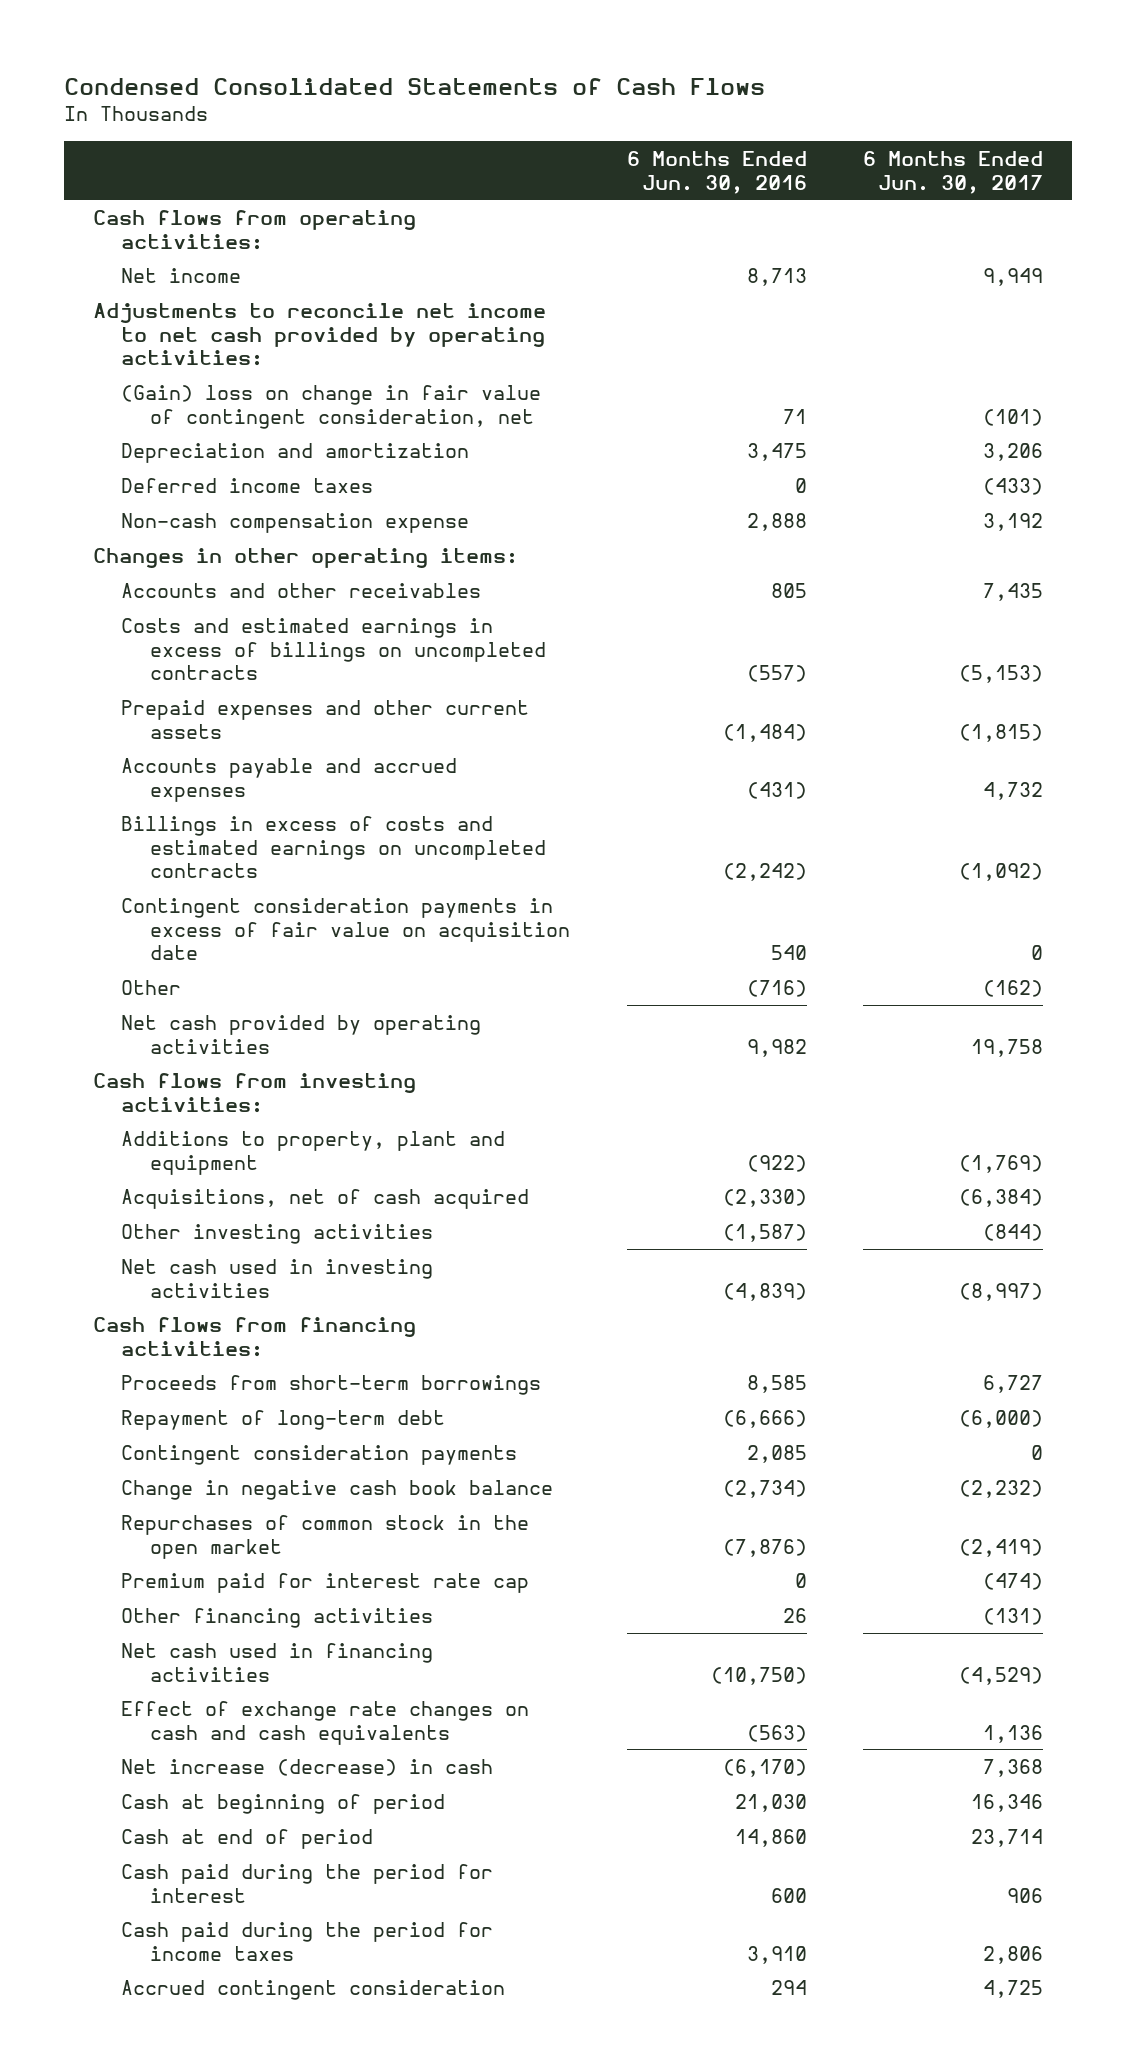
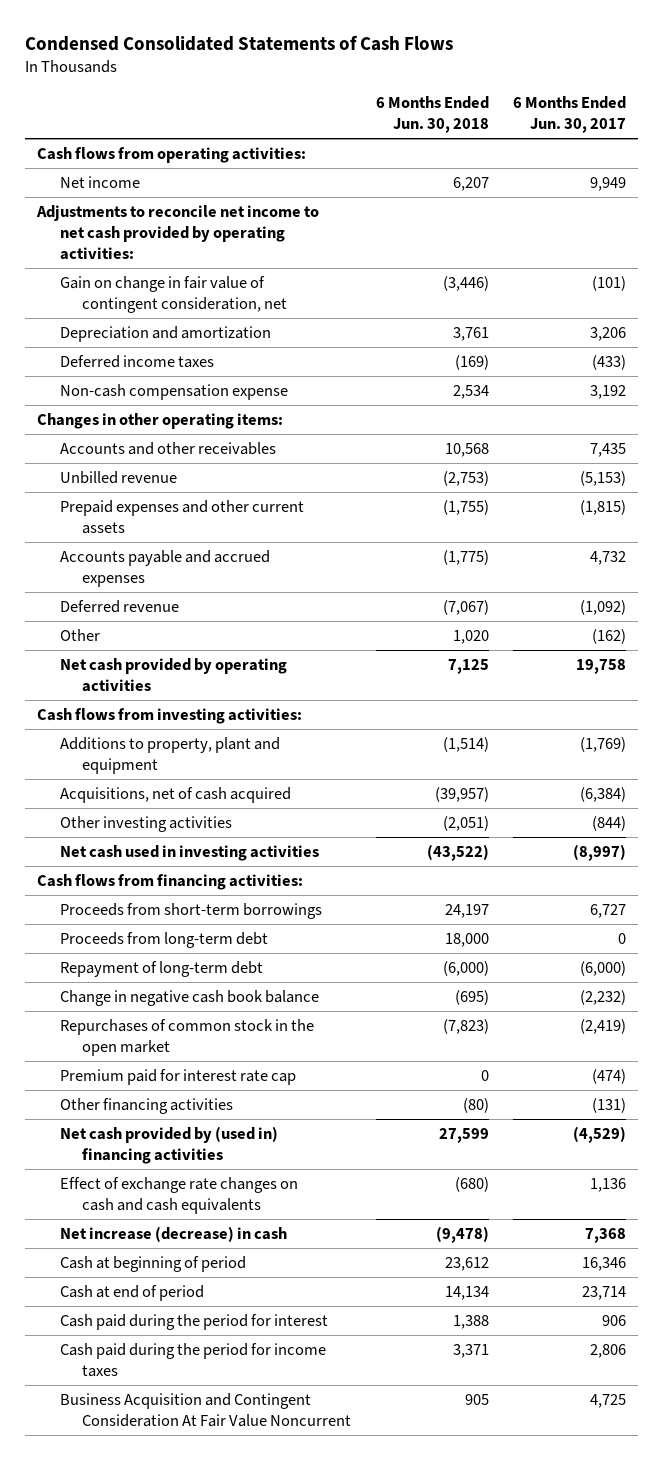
- | 6 Months Ended Jun. 30, 2016 | 6 Months Ended Jun. 30, 2017
+ | 6 Months Ended Jun. 30, 2018 | 6 Months Ended Jun. 30, 2017
- (Gain) loss on change in fair value of contingent consideration, net | 71 | (101)
+ Gain on change in fair value of contingent consideration, net | (3,446) | (101)
- Costs and estimated earnings in excess of billings on uncompleted contracts | (557) | (5,153)
+ Unbilled revenue | (2,753) | (5,153)
- Billings in excess of costs and estimated earnings on uncompleted contracts | (2,242) | (1,092)
- Contingent consideration payments in excess of fair value on acquisition date | 540 | 0
+ Deferred revenue | (7,067) | (1,092)
+ Proceeds from long-term debt | 18,000 | 0
- Contingent consideration payments | 2,085 | 0
- Net cash used in financing activities | (10,750) | (4,529)
+ Net cash provided by (used in) financing activities | 27,599 | (4,529)
- Accrued contingent consideration | 294 | 4,725
+ Business Acquisition and Contingent Consideration At Fair Value Noncurrent | 905 | 4,725

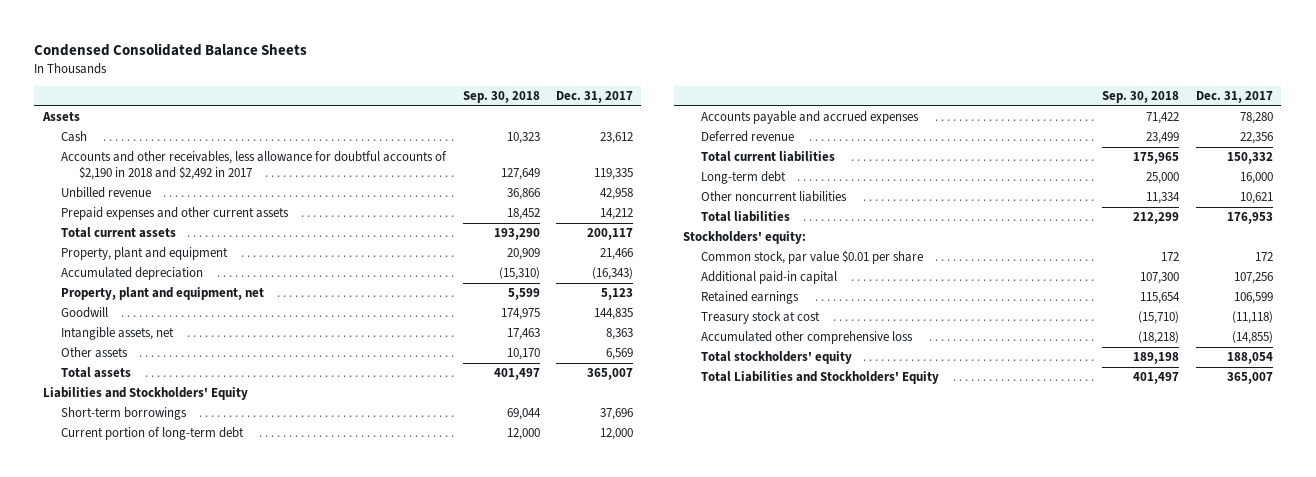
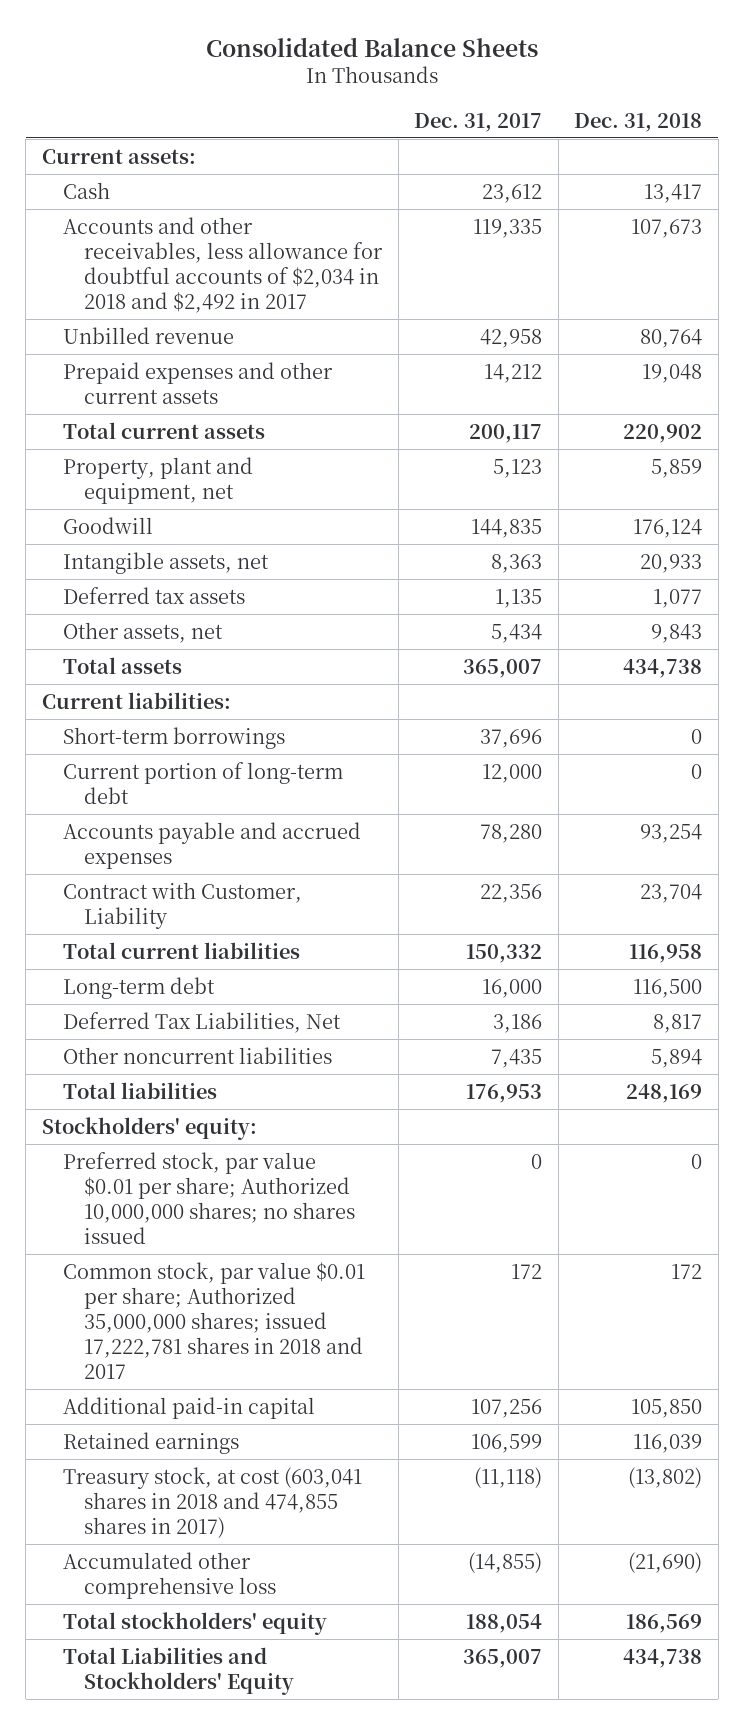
- Condensed Consolidated Balance Sheets
+ Consolidated Balance Sheets
- | Sep. 30, 2018 | Dec. 31, 2017
+ | Dec. 31, 2017 | Dec. 31, 2018
- Assets
+ Current assets:
- Accounts and other receivables, less allowance for doubtful accounts of $2,190 in 2018 and $2,492 in 2017 | 127,649 | 119,335
+ Accounts and other receivables, less allowance for doubtful accounts of $2,034 in 2018 and $2,492 in 2017 | 119,335 | 107,673
- Property, plant and equipment | 20,909 | 21,466
- Accumulated depreciation | (15,310) | (16,343)
- Other assets | 10,170 | 6,569
+ Deferred tax assets | 1,135 | 1,077
+ Other assets, net | 5,434 | 9,843
- Liabilities and Stockholders' Equity
+ Current liabilities:
- Deferred revenue | 23,499 | 22,356
+ Contract with Customer, Liability | 22,356 | 23,704
- Other noncurrent liabilities | 11,334 | 10,621
+ Deferred Tax Liabilities, Net | 3,186 | 8,817
+ Other noncurrent liabilities | 7,435 | 5,894
- Common stock, par value $0.01 per share | 172 | 172
+ Preferred stock, par value $0.01 per share; Authorized 10,000,000 shares; no shares issued | 0 | 0
+ Common stock, par value $0.01 per share; Authorized 35,000,000 shares; issued 17,222,781 shares in 2018 and 2017 | 172 | 172
- Treasury stock at cost | (15,710) | (11,118)
+ Treasury stock, at cost (603,041 shares in 2018 and 474,855 shares in 2017) | (11,118) | (13,802)

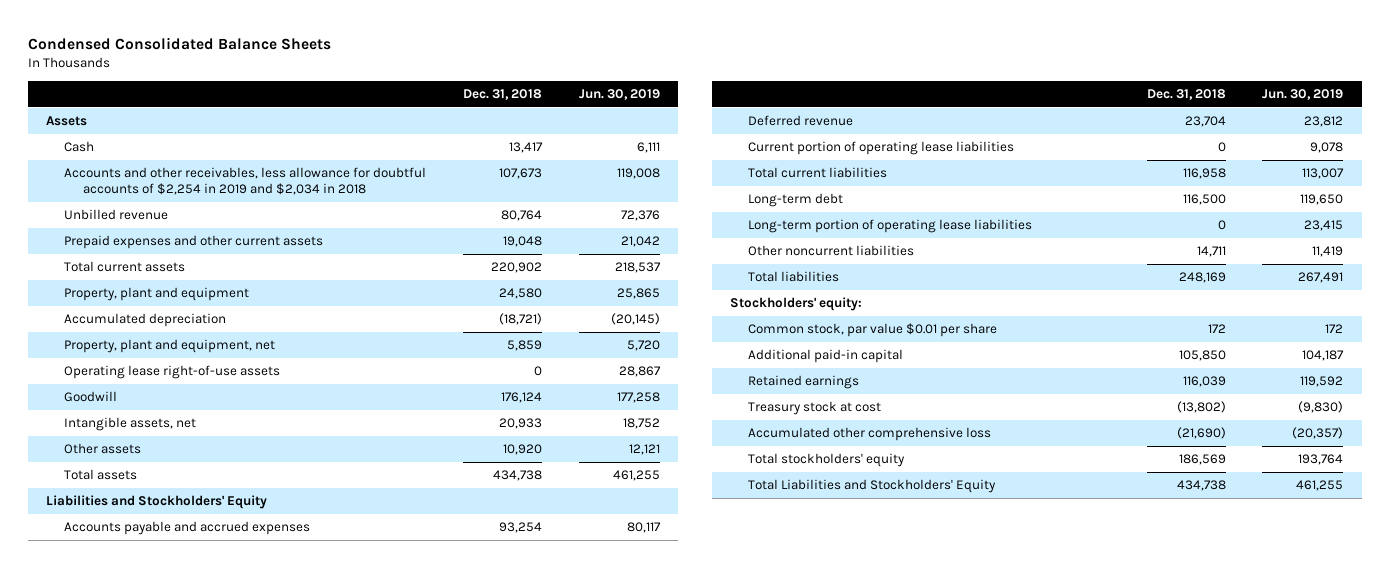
- Consolidated Balance Sheets
+ Condensed Consolidated Balance Sheets
- | Dec. 31, 2017 | Dec. 31, 2018
+ | Dec. 31, 2018 | Jun. 30, 2019
- Current assets:
+ Assets
- Accounts and other receivables, less allowance for doubtful accounts of $2,034 in 2018 and $2,492 in 2017 | 119,335 | 107,673
+ Accounts and other receivables, less allowance for doubtful accounts of $2,254 in 2019 and $2,034 in 2018 | 107,673 | 119,008
+ Property, plant and equipment | 24,580 | 25,865
+ Accumulated depreciation | (18,721) | (20,145)
+ Operating lease right-of-use assets | 0 | 28,867
- Deferred tax assets | 1,135 | 1,077
- Other assets, net | 5,434 | 9,843
+ Other assets | 10,920 | 12,121
- Current liabilities:
- Short-term borrowings | 37,696 | 0
- Current portion of long-term debt | 12,000 | 0
+ Liabilities and Stockholders' Equity
- Contract with Customer, Liability | 22,356 | 23,704
+ Deferred revenue | 23,704 | 23,812
+ Current portion of operating lease liabilities | 0 | 9,078
- Deferred Tax Liabilities, Net | 3,186 | 8,817
- Other noncurrent liabilities | 7,435 | 5,894
+ Long-term portion of operating lease liabilities | 0 | 23,415
+ Other noncurrent liabilities | 14,711 | 11,419
- Preferred stock, par value $0.01 per share; Authorized 10,000,000 shares; no shares issued | 0 | 0
- Common stock, par value $0.01 per share; Authorized 35,000,000 shares; issued 17,222,781 shares in 2018 and 2017 | 172 | 172
+ Common stock, par value $0.01 per share | 172 | 172
- Treasury stock, at cost (603,041 shares in 2018 and 474,855 shares in 2017) | (11,118) | (13,802)
+ Treasury stock at cost | (13,802) | (9,830)

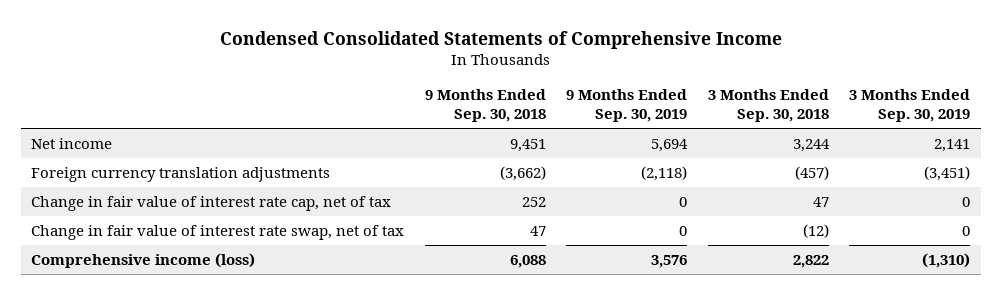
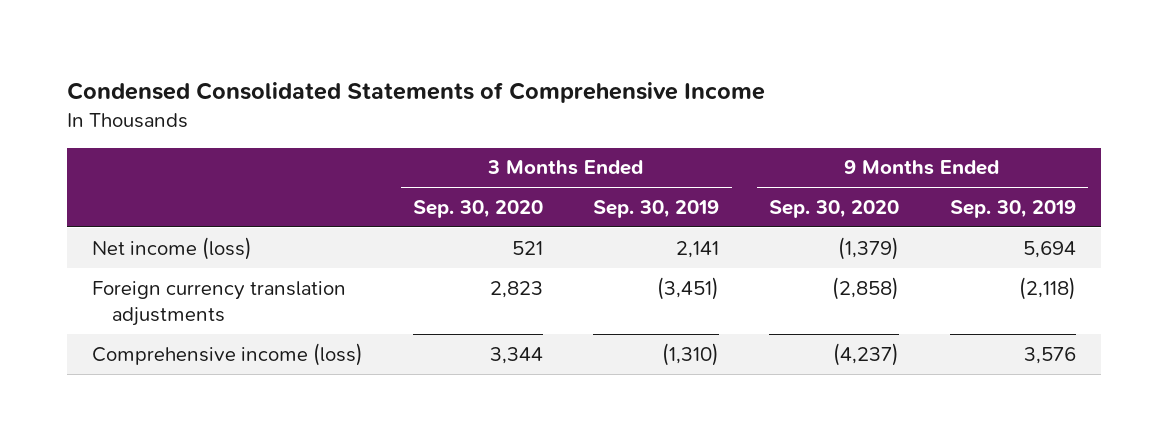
- | 9 Months Ended Sep. 30, 2018 | 9 Months Ended Sep. 30, 2019 | 3 Months Ended Sep. 30, 2018 | 3 Months Ended Sep. 30, 2019
+ | 3 Months Ended Sep. 30, 2020 | 3 Months Ended Sep. 30, 2019 | 9 Months Ended Sep. 30, 2020 | 9 Months Ended Sep. 30, 2019
- Net income | 9,451 | 5,694 | 3,244 | 2,141
+ Net income (loss) | 521 | 2,141 | (1,379) | 5,694
- Change in fair value of interest rate cap, net of tax | 252 | 0 | 47 | 0
- Change in fair value of interest rate swap, net of tax | 47 | 0 | (12) | 0

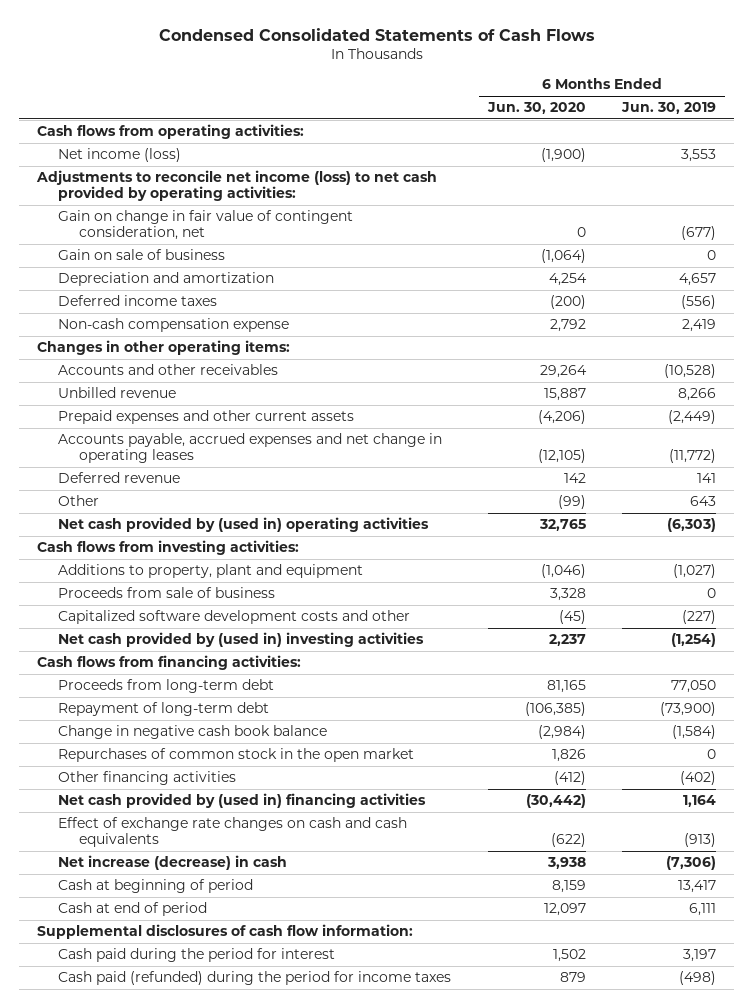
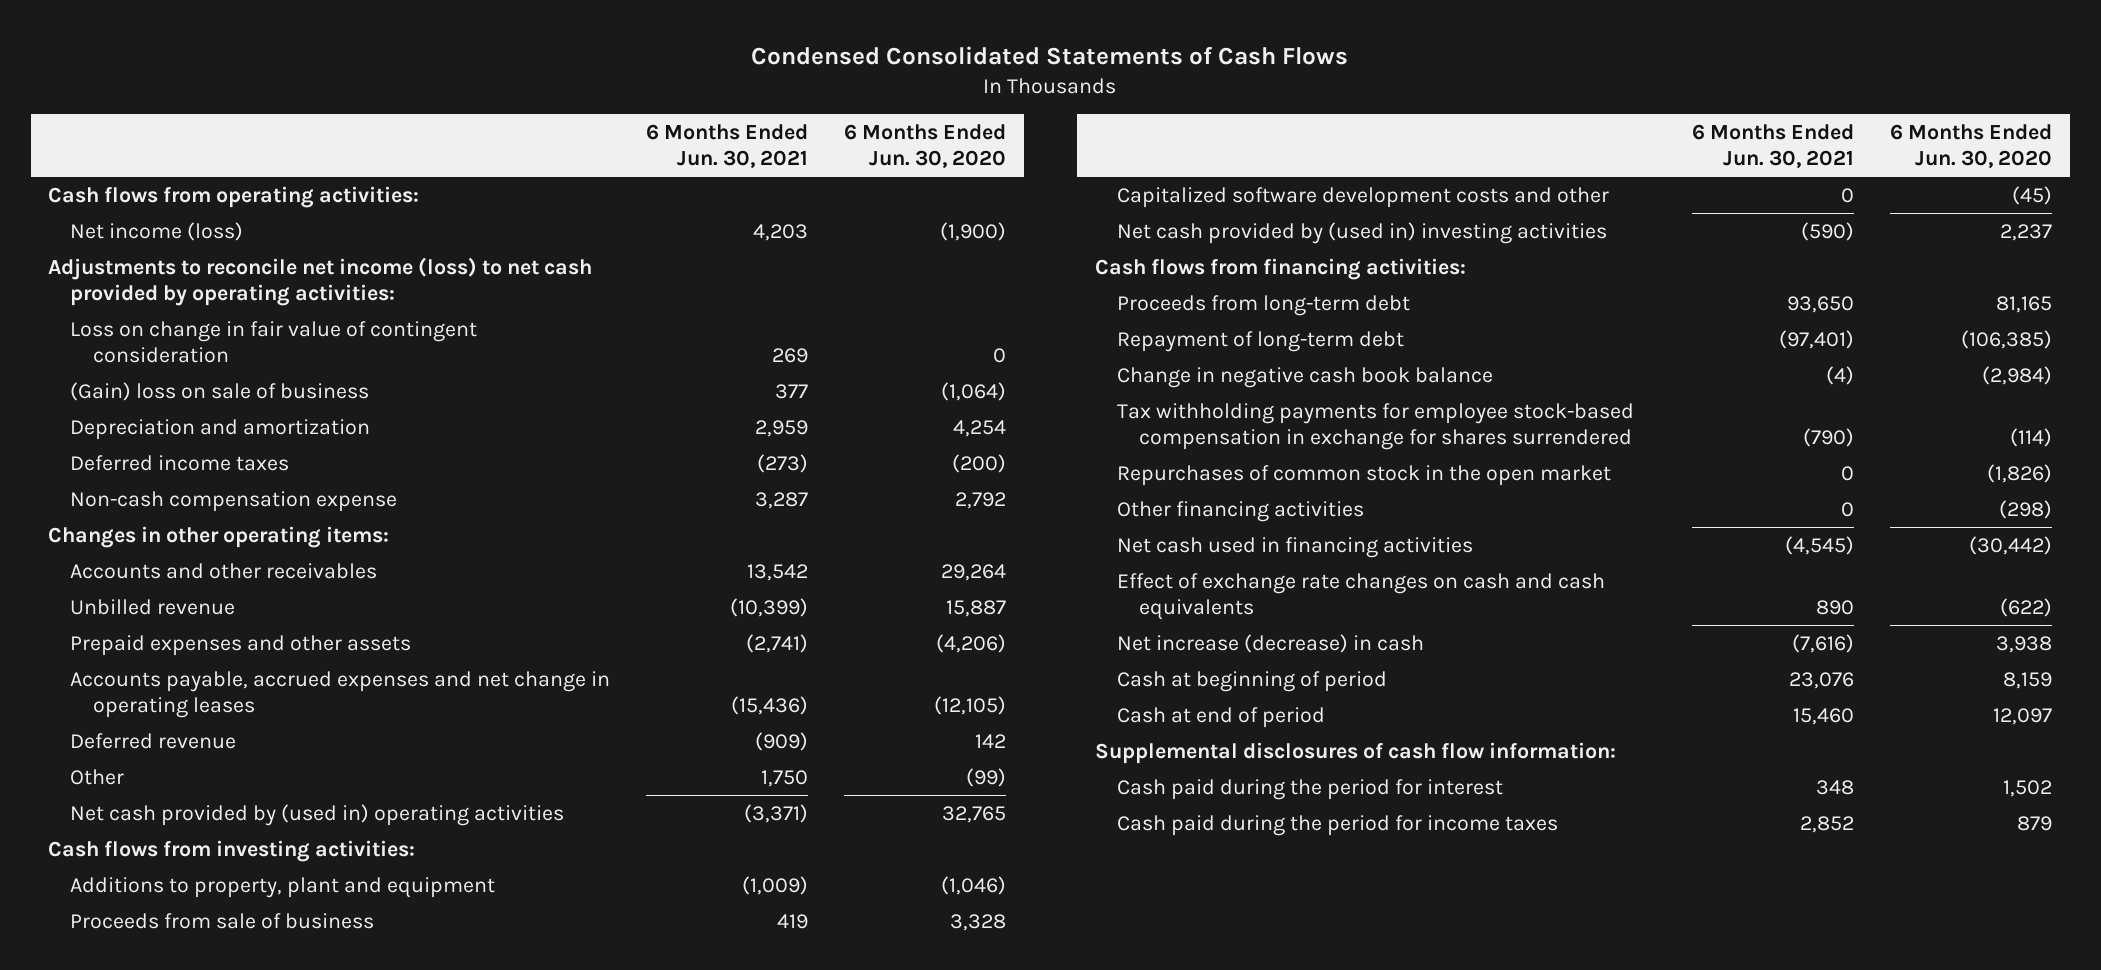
- | 6 Months Ended Jun. 30, 2020 | 6 Months Ended Jun. 30, 2019
+ | 6 Months Ended Jun. 30, 2021 | 6 Months Ended Jun. 30, 2020
- Gain on change in fair value of contingent consideration, net | 0 | (677)
- Gain on sale of business | (1,064) | 0
+ Loss on change in fair value of contingent consideration | 269 | 0
+ (Gain) loss on sale of business | 377 | (1,064)
- Prepaid expenses and other current assets | (4,206) | (2,449)
+ Prepaid expenses and other assets | (2,741) | (4,206)
- Repurchases of common stock in the open market | 1,826 | 0
- Other financing activities | (412) | (402)
- Net cash provided by (used in) financing activities | (30,442) | 1,164
+ Tax withholding payments for employee stock-based compensation in exchange for shares surrendered | (790) | (114)
+ Repurchases of common stock in the open market | 0 | (1,826)
+ Other financing activities | 0 | (298)
+ Net cash used in financing activities | (4,545) | (30,442)
- Cash paid (refunded) during the period for income taxes | 879 | (498)
+ Cash paid during the period for income taxes | 2,852 | 879

